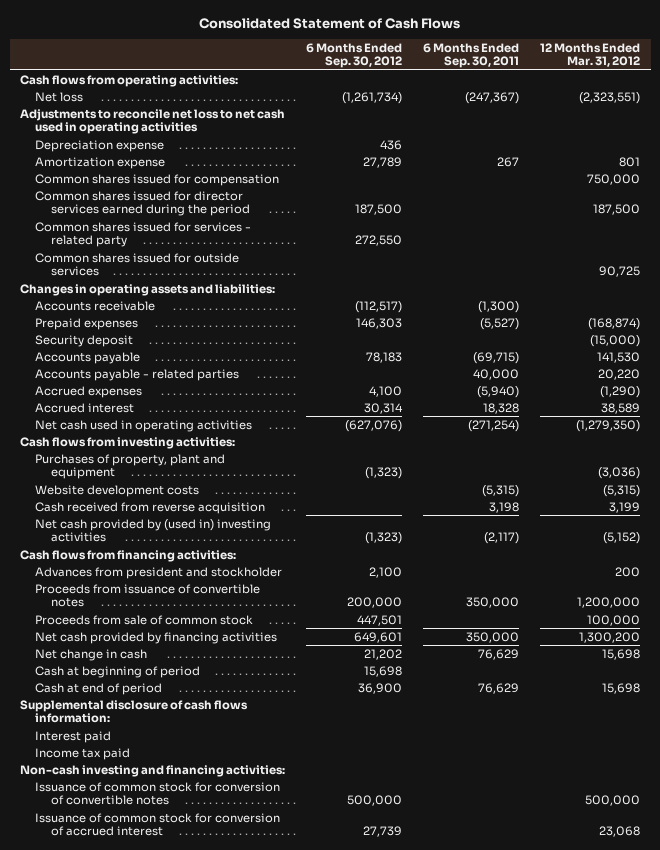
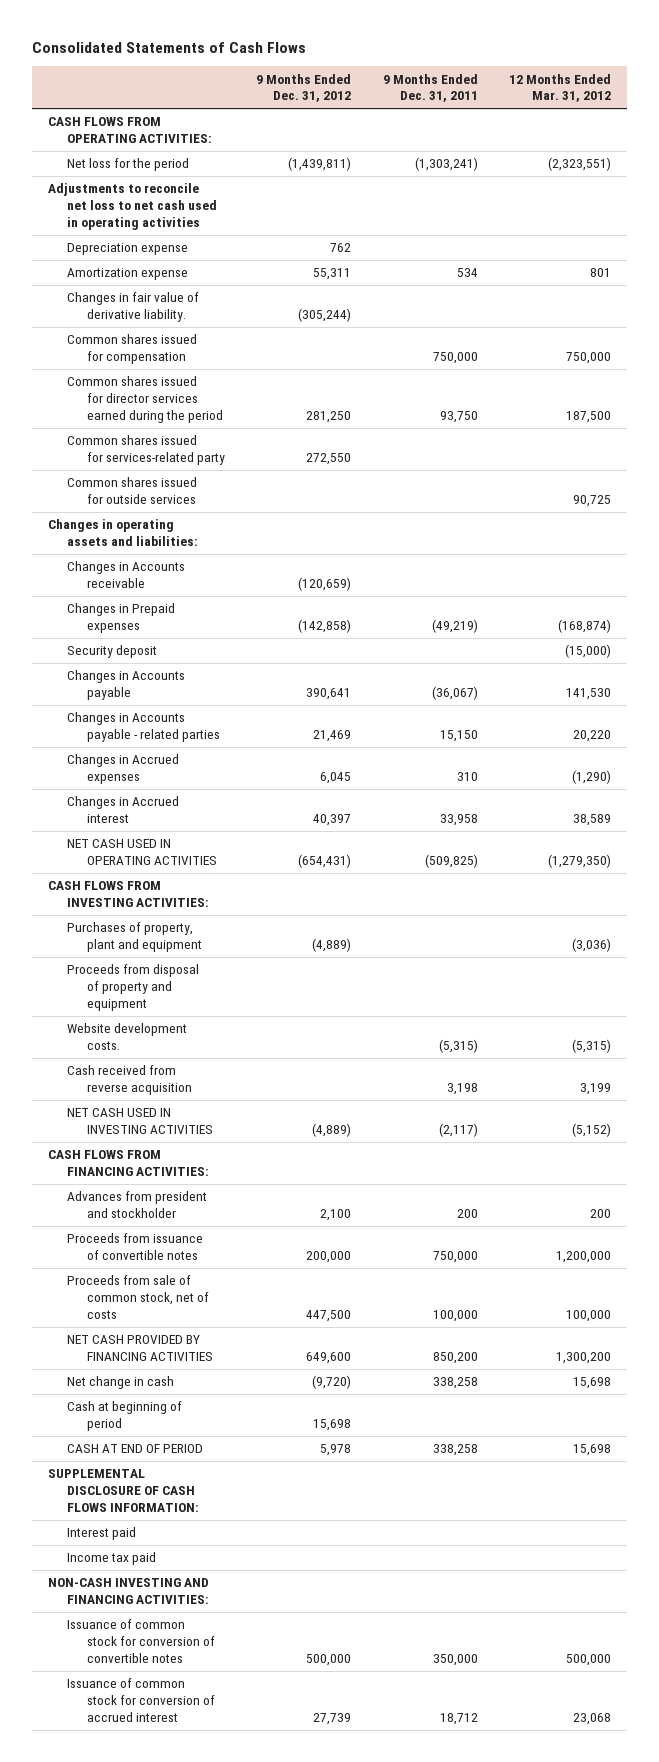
- Consolidated Statement of Cash Flows
+ Consolidated Statements of Cash Flows
- | 6 Months Ended Sep. 30, 2012 | 6 Months Ended Sep. 30, 2011 | 12 Months Ended Mar. 31, 2012
+ | 9 Months Ended Dec. 31, 2012 | 9 Months Ended Dec. 31, 2011 | 12 Months Ended Mar. 31, 2012
- Cash flows from operating activities:
- Net loss | (1,261,734) | (247,367) | (2,323,551)
+ CASH FLOWS FROM OPERATING ACTIVITIES:
+ Net loss for the period | (1,439,811) | (1,303,241) | (2,323,551)
+ Changes in fair value of derivative liability. | (305,244) | |
- Common shares issued for services - related party | 272,550 | |
+ Common shares issued for services-related party | 272,550 | |
- Accounts receivable | (112,517) | (1,300) |
- Prepaid expenses | 146,303 | (5,527) | (168,874)
+ Changes in Accounts receivable | (120,659) | |
+ Changes in Prepaid expenses | (142,858) | (49,219) | (168,874)
- Accounts payable | 78,183 | (69,715) | 141,530
- Accounts payable - related parties | | 40,000 | 20,220
- Accrued expenses | 4,100 | (5,940) | (1,290)
- Accrued interest | 30,314 | 18,328 | 38,589
- Net cash used in operating activities | (627,076) | (271,254) | (1,279,350)
- Cash flows from investing activities:
+ Changes in Accounts payable | 390,641 | (36,067) | 141,530
+ Changes in Accounts payable - related parties | 21,469 | 15,150 | 20,220
+ Changes in Accrued expenses | 6,045 | 310 | (1,290)
+ Changes in Accrued interest | 40,397 | 33,958 | 38,589
+ NET CASH USED IN OPERATING ACTIVITIES | (654,431) | (509,825) | (1,279,350)
+ CASH FLOWS FROM INVESTING ACTIVITIES:
- Website development costs | | (5,315) | (5,315)
+ Proceeds from disposal of property and equipment
+ Website development costs. | | (5,315) | (5,315)
- Net cash provided by (used in) investing activities | (1,323) | (2,117) | (5,152)
- Cash flows from financing activities:
+ NET CASH USED IN INVESTING ACTIVITIES | (4,889) | (2,117) | (5,152)
+ CASH FLOWS FROM FINANCING ACTIVITIES:
- Proceeds from sale of common stock | 447,501 | | 100,000
- Net cash provided by financing activities | 649,601 | 350,000 | 1,300,200
+ Proceeds from sale of common stock, net of costs | 447,500 | 100,000 | 100,000
+ NET CASH PROVIDED BY FINANCING ACTIVITIES | 649,600 | 850,200 | 1,300,200
- Cash at end of period | 36,900 | 76,629 | 15,698
- Supplemental disclosure of cash flows information:
+ CASH AT END OF PERIOD | 5,978 | 338,258 | 15,698
+ SUPPLEMENTAL DISCLOSURE OF CASH FLOWS INFORMATION:
- Non-cash investing and financing activities:
+ NON-CASH INVESTING AND FINANCING ACTIVITIES:

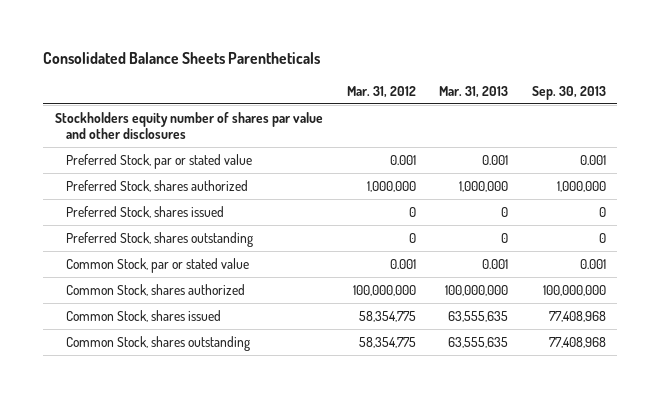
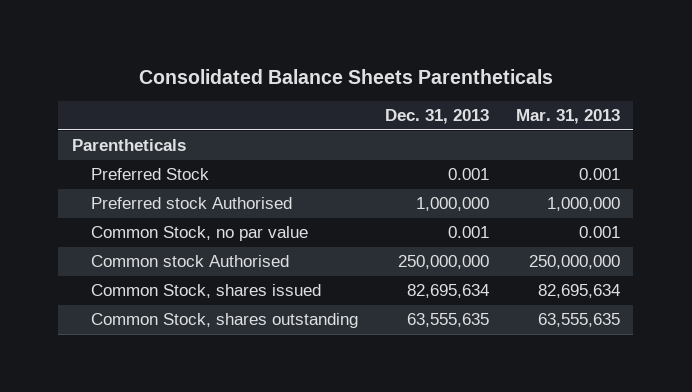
- | Mar. 31, 2012 | Mar. 31, 2013 | Sep. 30, 2013
+ | Dec. 31, 2013 | Mar. 31, 2013
- Stockholders equity number of shares par value and other disclosures
- Preferred Stock, par or stated value | 0.001 | 0.001 | 0.001
- Preferred Stock, shares authorized | 1,000,000 | 1,000,000 | 1,000,000
- Preferred Stock, shares issued | 0 | 0 | 0
- Preferred Stock, shares outstanding | 0 | 0 | 0
- Common Stock, par or stated value | 0.001 | 0.001 | 0.001
- Common Stock, shares authorized | 100,000,000 | 100,000,000 | 100,000,000
- Common Stock, shares issued | 58,354,775 | 63,555,635 | 77,408,968
+ Parentheticals
+ Preferred Stock | 0.001 | 0.001
+ Preferred stock Authorised | 1,000,000 | 1,000,000
+ Common Stock, no par value | 0.001 | 0.001
+ Common stock Authorised | 250,000,000 | 250,000,000
+ Common Stock, shares issued | 82,695,634 | 82,695,634

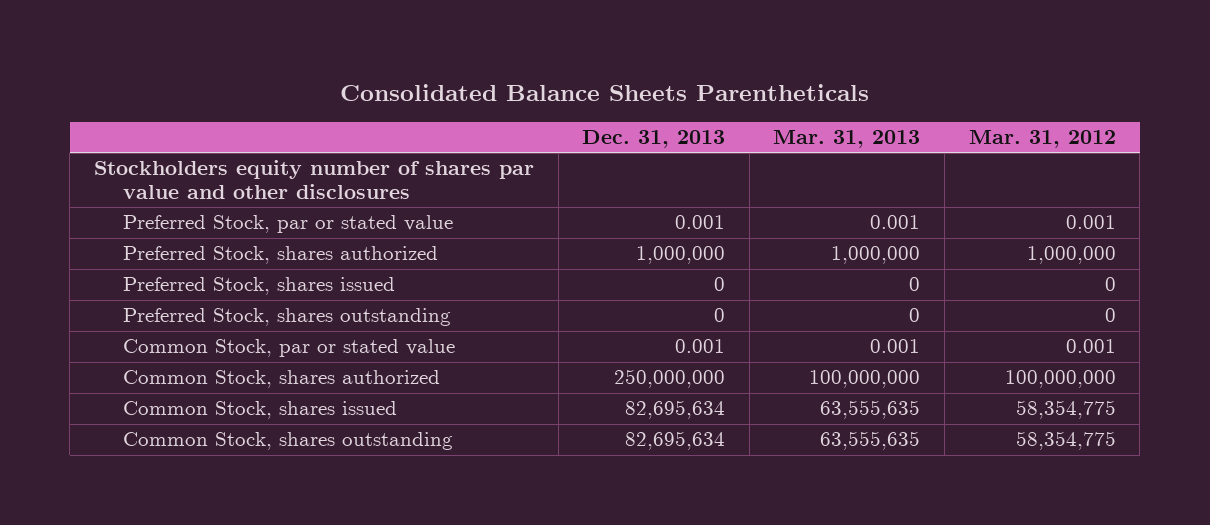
- | Dec. 31, 2013 | Mar. 31, 2013
+ | Dec. 31, 2013 | Mar. 31, 2013 | Mar. 31, 2012
- Parentheticals
- Preferred Stock | 0.001 | 0.001
- Preferred stock Authorised | 1,000,000 | 1,000,000
- Common Stock, no par value | 0.001 | 0.001
- Common stock Authorised | 250,000,000 | 250,000,000
- Common Stock, shares issued | 82,695,634 | 82,695,634
- Common Stock, shares outstanding | 63,555,635 | 63,555,635
+ Stockholders equity number of shares par value and other disclosures
+ Preferred Stock, par or stated value | 0.001 | 0.001 | 0.001
+ Preferred Stock, shares authorized | 1,000,000 | 1,000,000 | 1,000,000
+ Preferred Stock, shares issued | 0 | 0 | 0
+ Preferred Stock, shares outstanding | 0 | 0 | 0
+ Common Stock, par or stated value | 0.001 | 0.001 | 0.001
+ Common Stock, shares authorized | 250,000,000 | 100,000,000 | 100,000,000
+ Common Stock, shares issued | 82,695,634 | 63,555,635 | 58,354,775
+ Common Stock, shares outstanding | 82,695,634 | 63,555,635 | 58,354,775

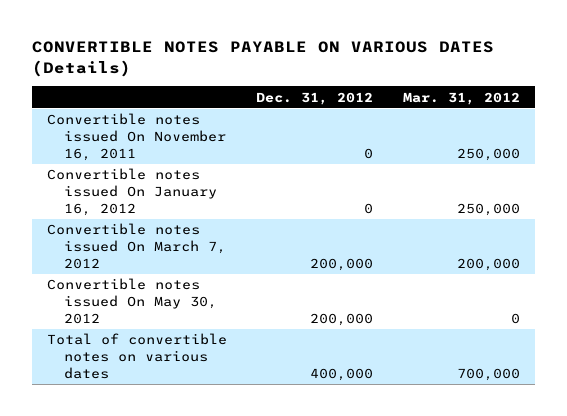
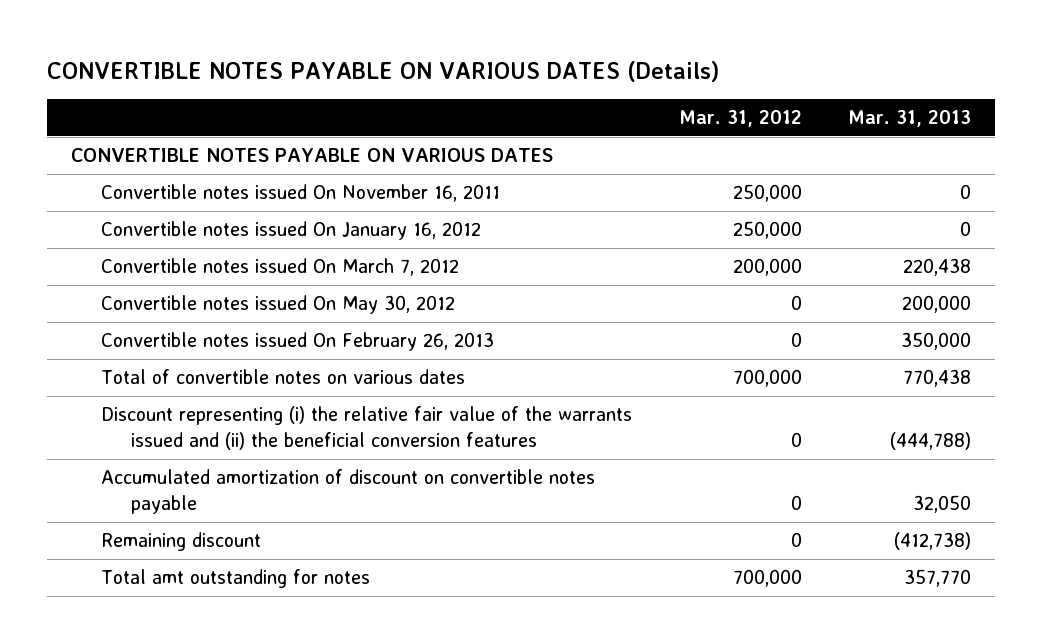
- | Dec. 31, 2012 | Mar. 31, 2012
+ | Mar. 31, 2012 | Mar. 31, 2013
+ CONVERTIBLE NOTES PAYABLE ON VARIOUS DATES
+ Convertible notes issued On February 26, 2013 | 0 | 350,000
+ Discount representing (i) the relative fair value of the warrants issued and (ii) the beneficial conversion features | 0 | (444,788)
+ Accumulated amortization of discount on convertible notes payable | 0 | 32,050
+ Remaining discount | 0 | (412,738)
+ Total amt outstanding for notes | 700,000 | 357,770

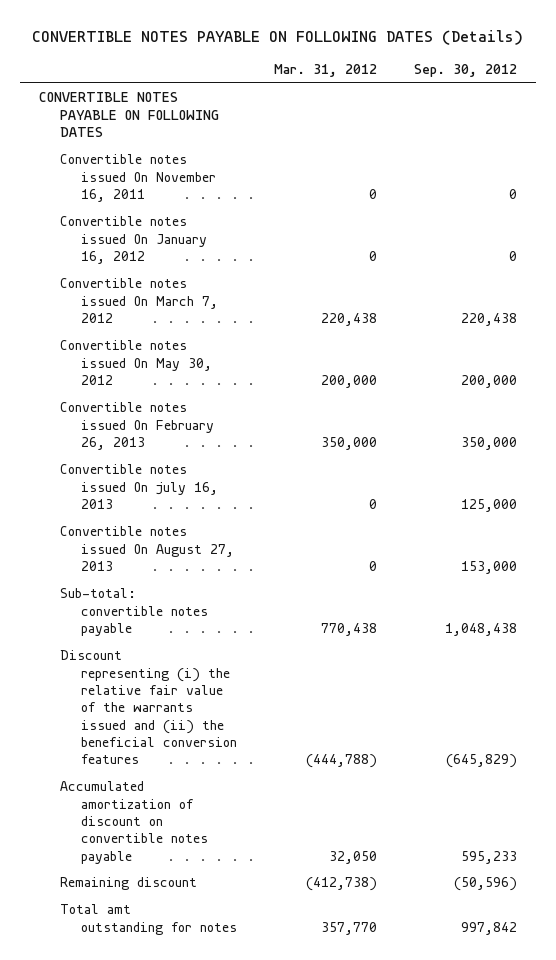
- CONVERTIBLE NOTES PAYABLE ON VARIOUS DATES (Details)
+ CONVERTIBLE NOTES PAYABLE ON FOLLOWING DATES (Details)
- | Mar. 31, 2012 | Mar. 31, 2013
+ | Mar. 31, 2012 | Sep. 30, 2012
- CONVERTIBLE NOTES PAYABLE ON VARIOUS DATES
- Convertible notes issued On November 16, 2011 | 250,000 | 0
- Convertible notes issued On January 16, 2012 | 250,000 | 0
- Convertible notes issued On March 7, 2012 | 200,000 | 220,438
- Convertible notes issued On May 30, 2012 | 0 | 200,000
- Convertible notes issued On February 26, 2013 | 0 | 350,000
- Total of convertible notes on various dates | 700,000 | 770,438
- Discount representing (i) the relative fair value of the warrants issued and (ii) the beneficial conversion features | 0 | (444,788)
- Accumulated amortization of discount on convertible notes payable | 0 | 32,050
- Remaining discount | 0 | (412,738)
- Total amt outstanding for notes | 700,000 | 357,770
+ CONVERTIBLE NOTES PAYABLE ON FOLLOWING DATES
+ Convertible notes issued On November 16, 2011 | 0 | 0
+ Convertible notes issued On January 16, 2012 | 0 | 0
+ Convertible notes issued On March 7, 2012 | 220,438 | 220,438
+ Convertible notes issued On May 30, 2012 | 200,000 | 200,000
+ Convertible notes issued On February 26, 2013 | 350,000 | 350,000
+ Convertible notes issued On july 16, 2013 | 0 | 125,000
+ Convertible notes issued On August 27, 2013 | 0 | 153,000
+ Sub-total: convertible notes payable | 770,438 | 1,048,438
+ Discount representing (i) the relative fair value of the warrants issued and (ii) the beneficial conversion features | (444,788) | (645,829)
+ Accumulated amortization of discount on convertible notes payable | 32,050 | 595,233
+ Remaining discount | (412,738) | (50,596)
+ Total amt outstanding for notes | 357,770 | 997,842

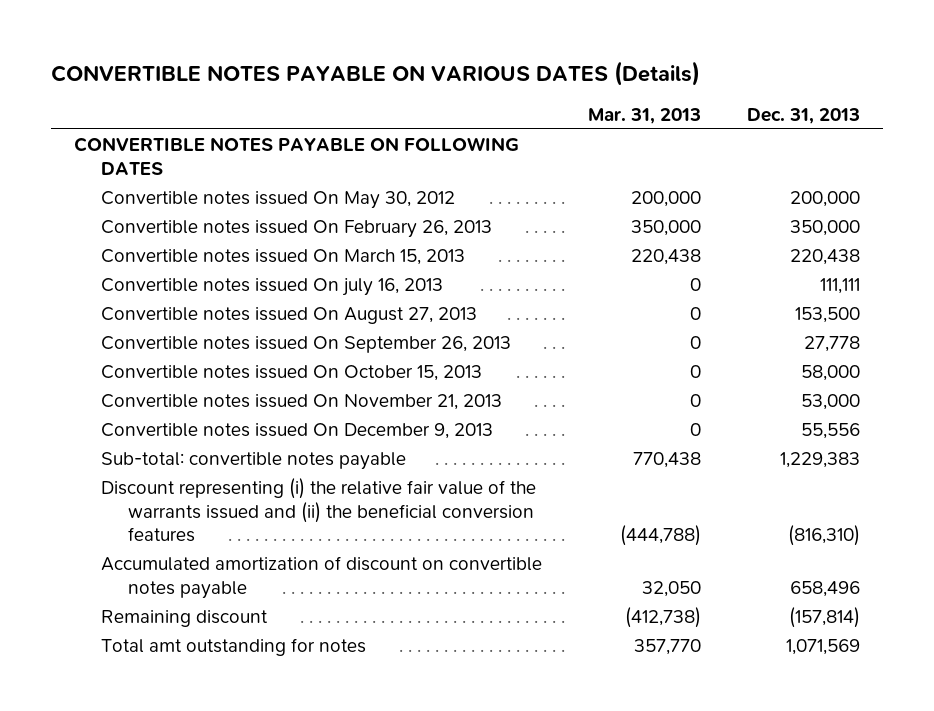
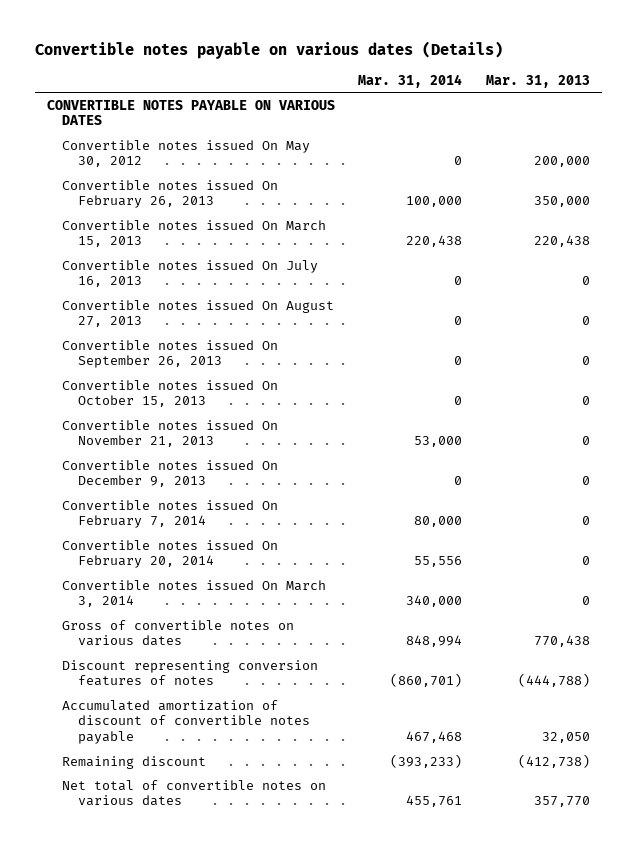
- CONVERTIBLE NOTES PAYABLE ON VARIOUS DATES (Details)
+ Convertible notes payable on various dates (Details)
- | Mar. 31, 2013 | Dec. 31, 2013
+ | Mar. 31, 2014 | Mar. 31, 2013
- CONVERTIBLE NOTES PAYABLE ON FOLLOWING DATES
+ CONVERTIBLE NOTES PAYABLE ON VARIOUS DATES
- Convertible notes issued On july 16, 2013 | 0 | 111,111
+ Convertible notes issued On July 16, 2013 | 0 | 0
- Sub-total: convertible notes payable | 770,438 | 1,229,383
- Discount representing (i) the relative fair value of the warrants issued and (ii) the beneficial conversion features | (444,788) | (816,310)
- Accumulated amortization of discount on convertible notes payable | 32,050 | 658,496
+ Convertible notes issued On February 7, 2014 | 80,000 | 0
+ Convertible notes issued On February 20, 2014 | 55,556 | 0
+ Convertible notes issued On March 3, 2014 | 340,000 | 0
+ Gross of convertible notes on various dates | 848,994 | 770,438
+ Discount representing conversion features of notes | (860,701) | (444,788)
+ Accumulated amortization of discount of convertible notes payable | 467,468 | 32,050
- Total amt outstanding for notes | 357,770 | 1,071,569
+ Net total of convertible notes on various dates | 455,761 | 357,770

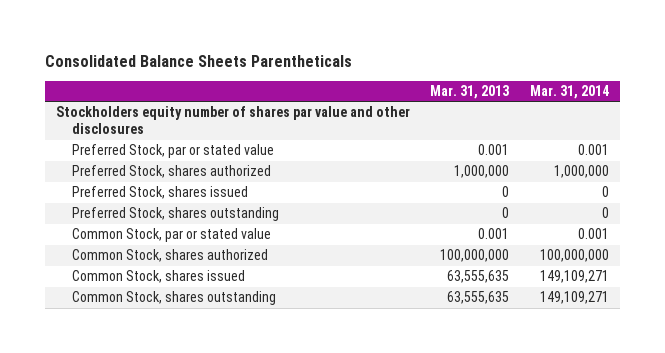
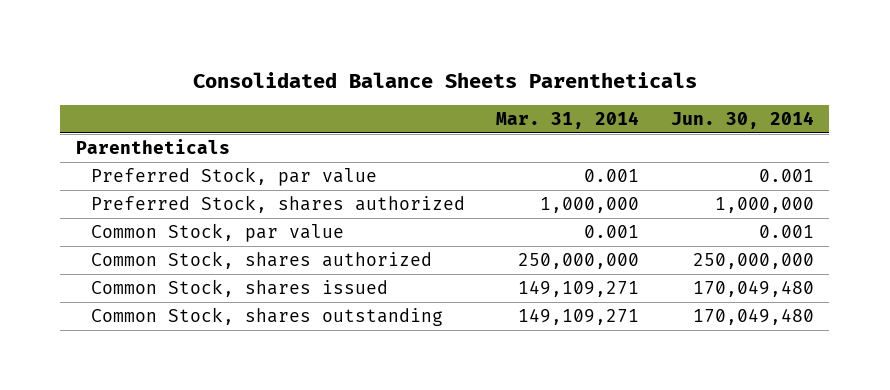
- | Mar. 31, 2013 | Mar. 31, 2014
+ | Mar. 31, 2014 | Jun. 30, 2014
- Stockholders equity number of shares par value and other disclosures
- Preferred Stock, par or stated value | 0.001 | 0.001
+ Parentheticals
+ Preferred Stock, par value | 0.001 | 0.001
- Preferred Stock, shares issued | 0 | 0
- Preferred Stock, shares outstanding | 0 | 0
- Common Stock, par or stated value | 0.001 | 0.001
- Common Stock, shares authorized | 100,000,000 | 100,000,000
+ Common Stock, par value | 0.001 | 0.001
+ Common Stock, shares authorized | 250,000,000 | 250,000,000

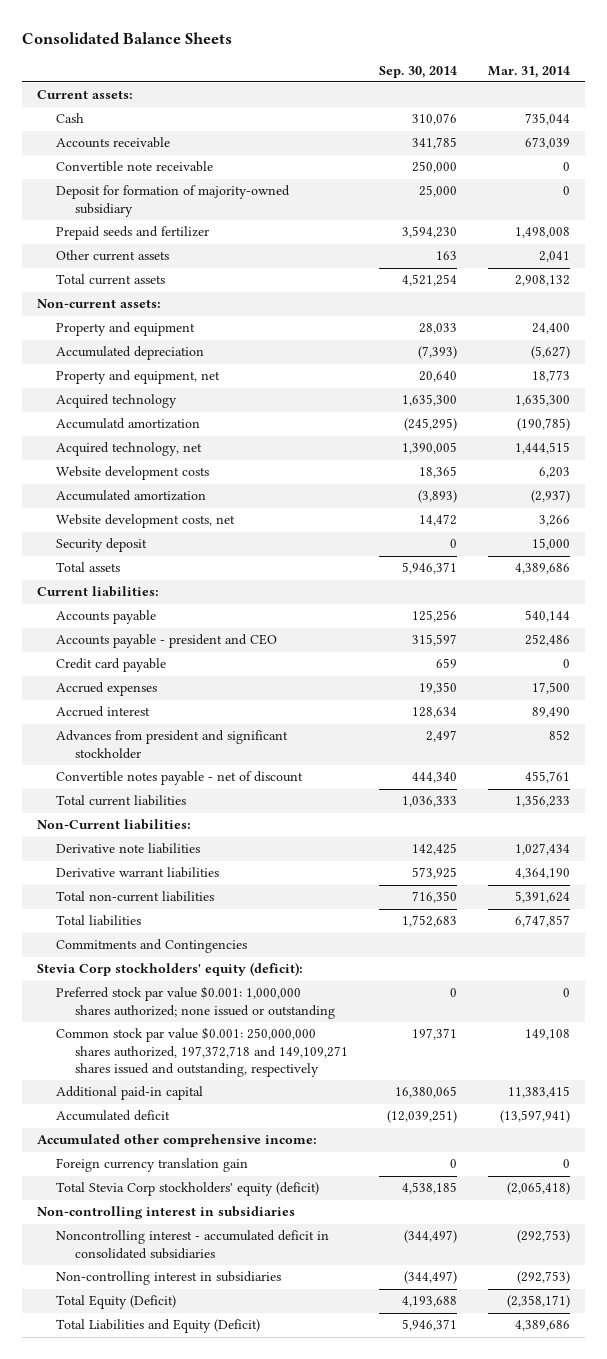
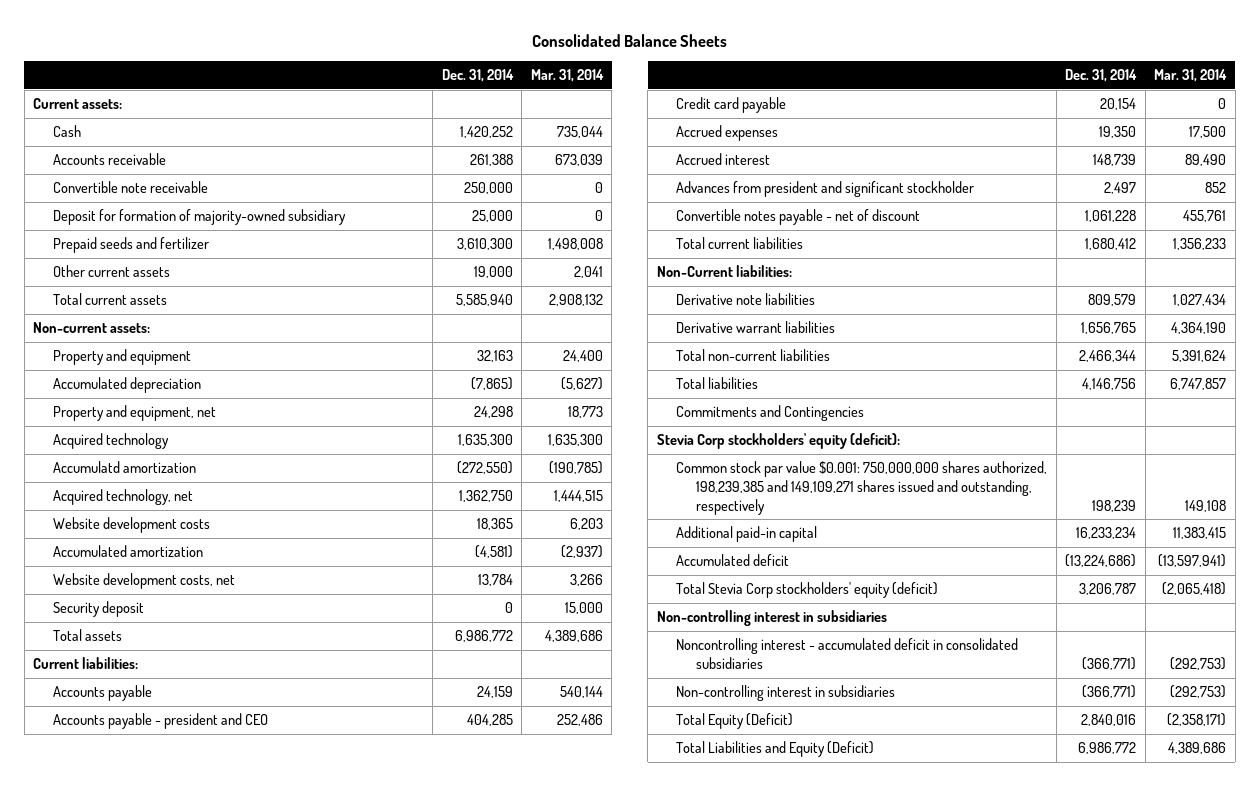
- | Sep. 30, 2014 | Mar. 31, 2014
+ | Dec. 31, 2014 | Mar. 31, 2014
- Preferred stock par value $0.001: 1,000,000 shares authorized; none issued or outstanding | 0 | 0
- Common stock par value $0.001: 250,000,000 shares authorized, 197,372,718 and 149,109,271 shares issued and outstanding, respectively | 197,371 | 149,108
+ Common stock par value $0.001: 750,000,000 shares authorized, 198,239,385 and 149,109,271 shares issued and outstanding, respectively | 198,239 | 149,108
- Accumulated other comprehensive income:
- Foreign currency translation gain | 0 | 0

